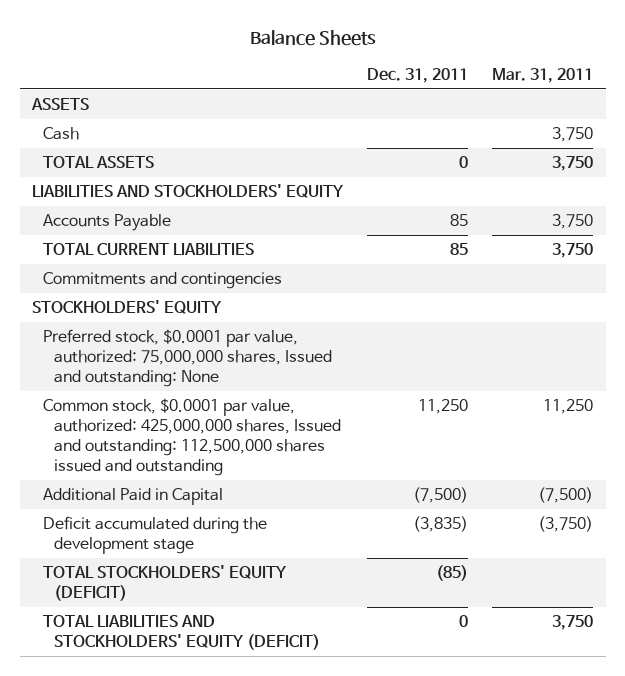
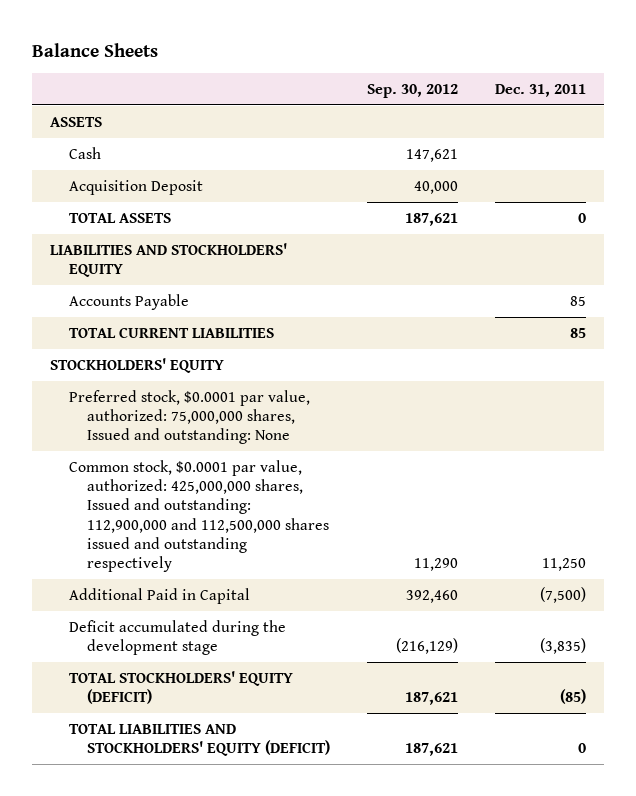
- | Dec. 31, 2011 | Mar. 31, 2011
+ | Sep. 30, 2012 | Dec. 31, 2011
+ Acquisition Deposit | 40,000 |
- Commitments and contingencies
- Common stock, $0.0001 par value, authorized: 425,000,000 shares, Issued and outstanding: 112,500,000 shares issued and outstanding | 11,250 | 11,250
+ Common stock, $0.0001 par value, authorized: 425,000,000 shares, Issued and outstanding: 112,900,000 and 112,500,000 shares issued and outstanding respectively | 11,290 | 11,250

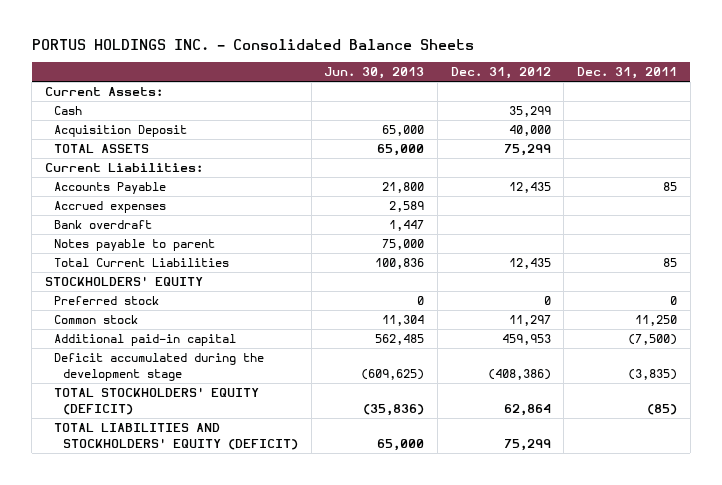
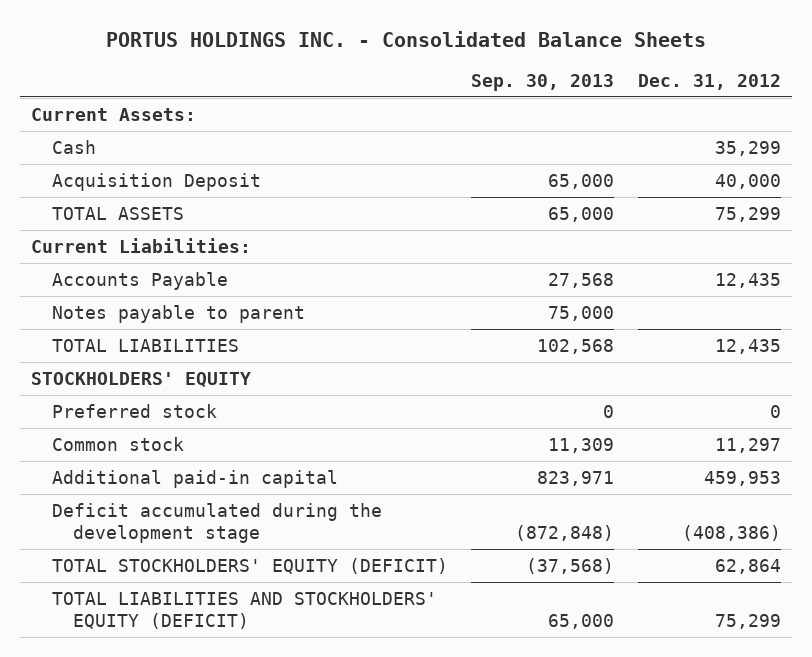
- | Jun. 30, 2013 | Dec. 31, 2012 | Dec. 31, 2011
+ | Sep. 30, 2013 | Dec. 31, 2012
- Accrued expenses | 2,589 | |
- Bank overdraft | 1,447 | |
- Total Current Liabilities | 100,836 | 12,435 | 85
+ TOTAL LIABILITIES | 102,568 | 12,435

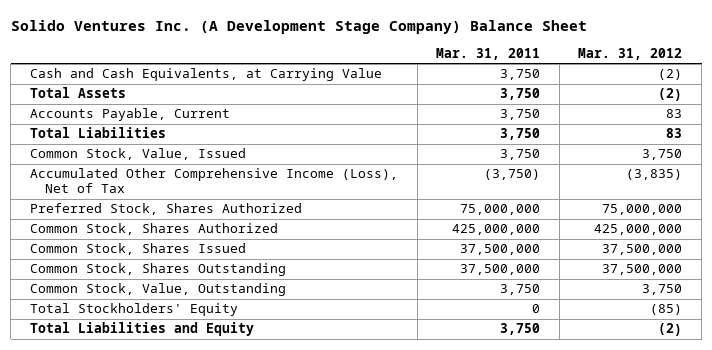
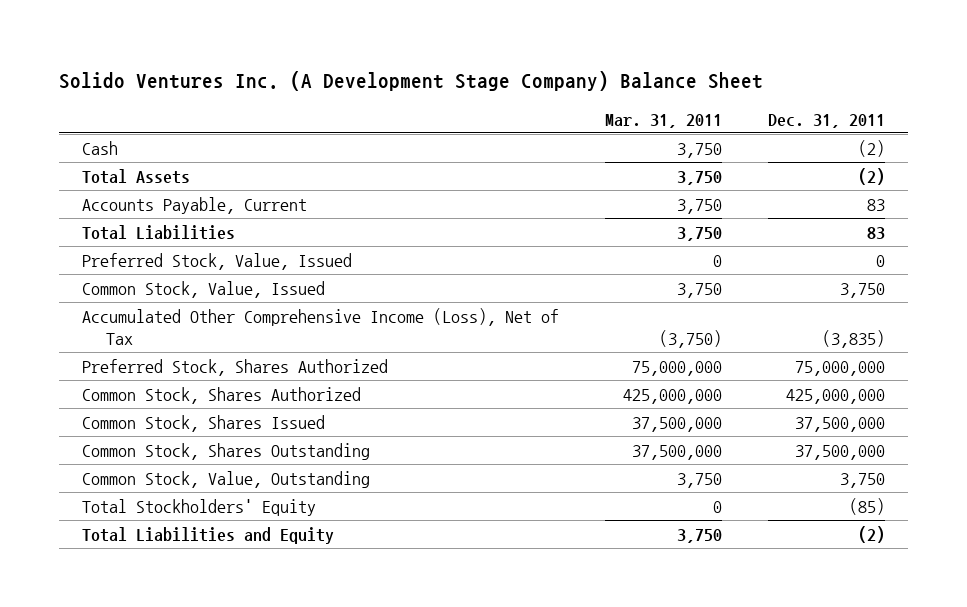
- | Mar. 31, 2011 | Mar. 31, 2012
+ | Mar. 31, 2011 | Dec. 31, 2011
- Cash and Cash Equivalents, at Carrying Value | 3,750 | (2)
+ Cash | 3,750 | (2)
+ Preferred Stock, Value, Issued | 0 | 0

